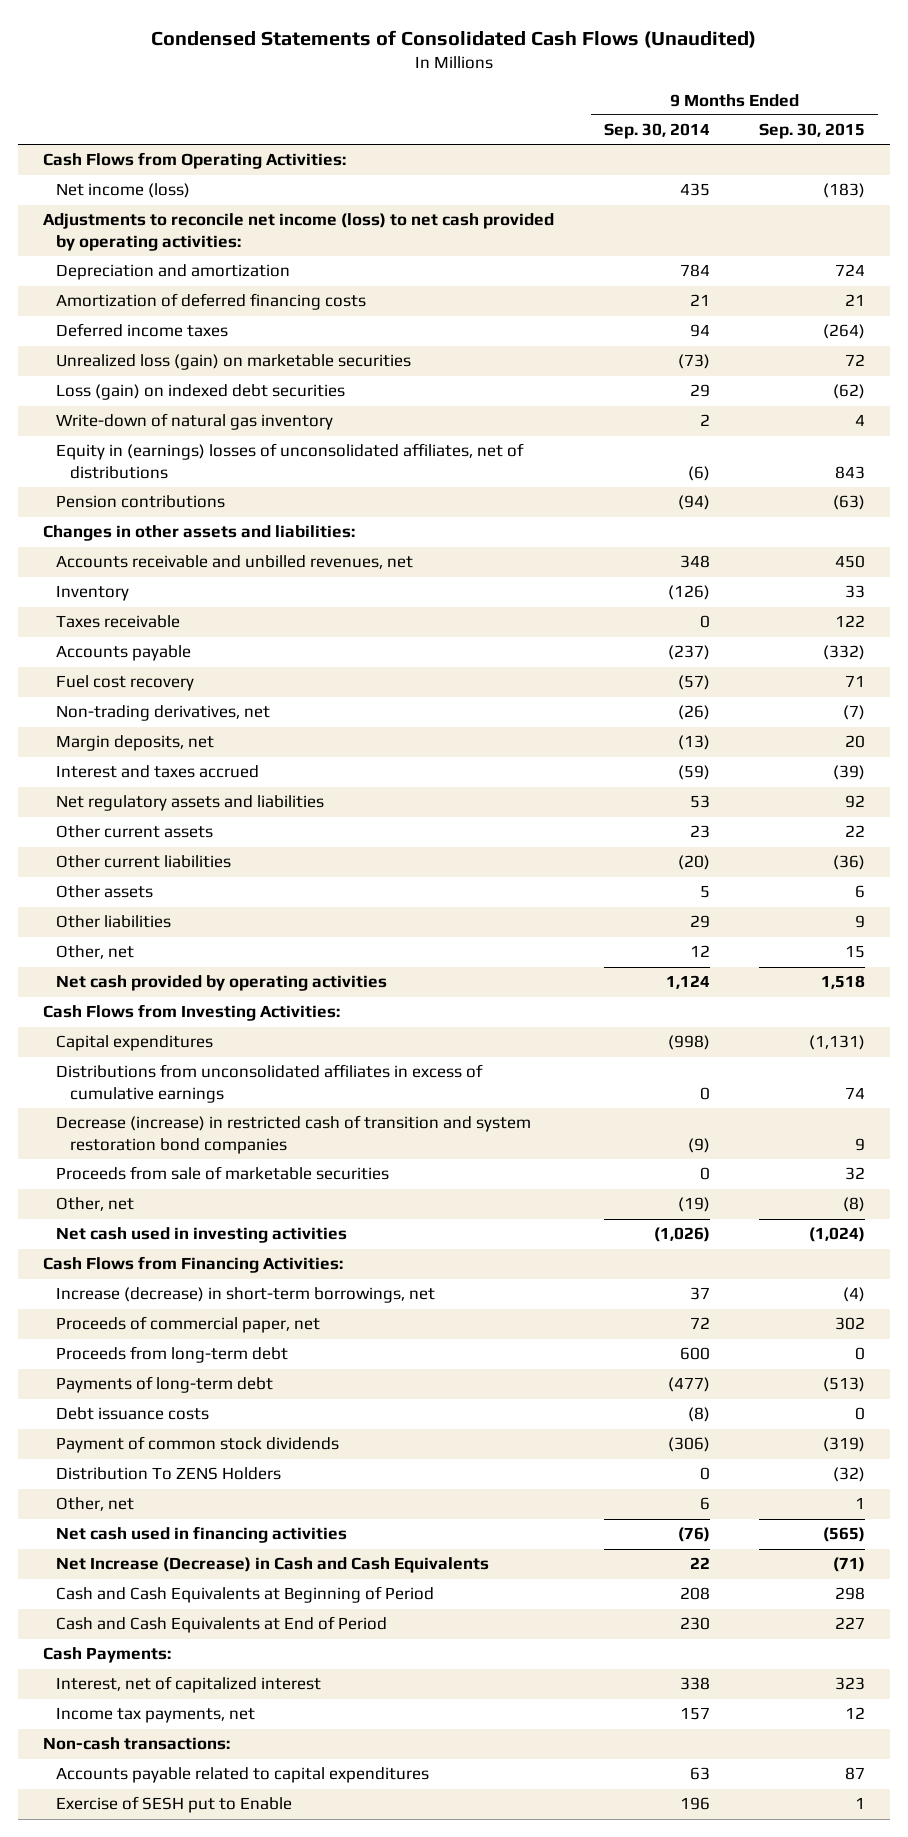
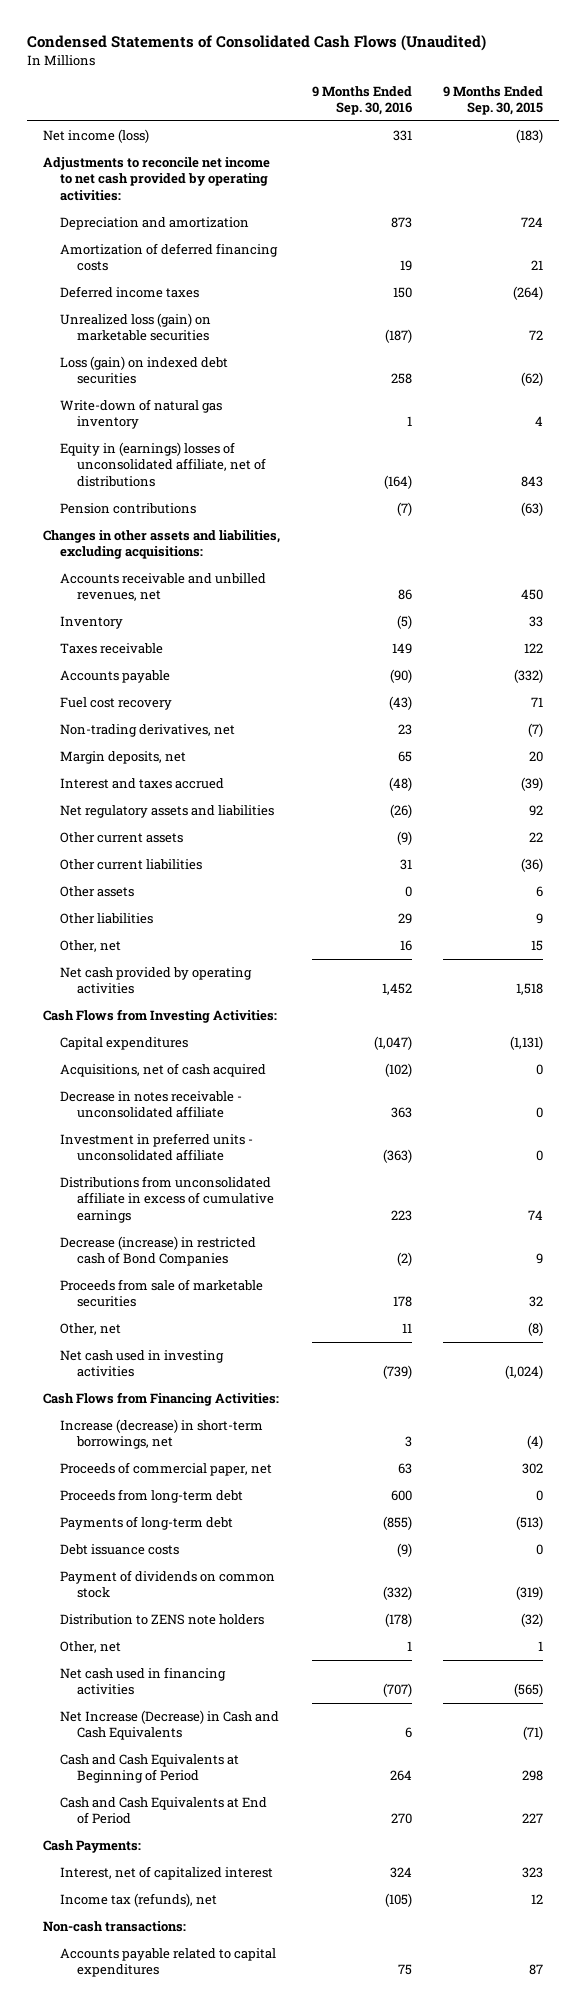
- | 9 Months Ended Sep. 30, 2014 | 9 Months Ended Sep. 30, 2015
+ | 9 Months Ended Sep. 30, 2016 | 9 Months Ended Sep. 30, 2015
- Cash Flows from Operating Activities:
- Adjustments to reconcile net income (loss) to net cash provided by operating activities:
+ Adjustments to reconcile net income to net cash provided by operating activities:
- Equity in (earnings) losses of unconsolidated affiliates, net of distributions | (6) | 843
+ Equity in (earnings) losses of unconsolidated affiliate, net of distributions | (164) | 843
- Changes in other assets and liabilities:
+ Changes in other assets and liabilities, excluding acquisitions:
- Distributions from unconsolidated affiliates in excess of cumulative earnings | 0 | 74
- Decrease (increase) in restricted cash of transition and system restoration bond companies | (9) | 9
+ Acquisitions, net of cash acquired | (102) | 0
+ Decrease in notes receivable - unconsolidated affiliate | 363 | 0
+ Investment in preferred units - unconsolidated affiliate | (363) | 0
+ Distributions from unconsolidated affiliate in excess of cumulative earnings | 223 | 74
+ Decrease (increase) in restricted cash of Bond Companies | (2) | 9
- Payment of common stock dividends | (306) | (319)
- Distribution To ZENS Holders | 0 | (32)
+ Payment of dividends on common stock | (332) | (319)
+ Distribution to ZENS note holders | (178) | (32)
- Income tax payments, net | 157 | 12
+ Income tax (refunds), net | (105) | 12
- Exercise of SESH put to Enable | 196 | 1

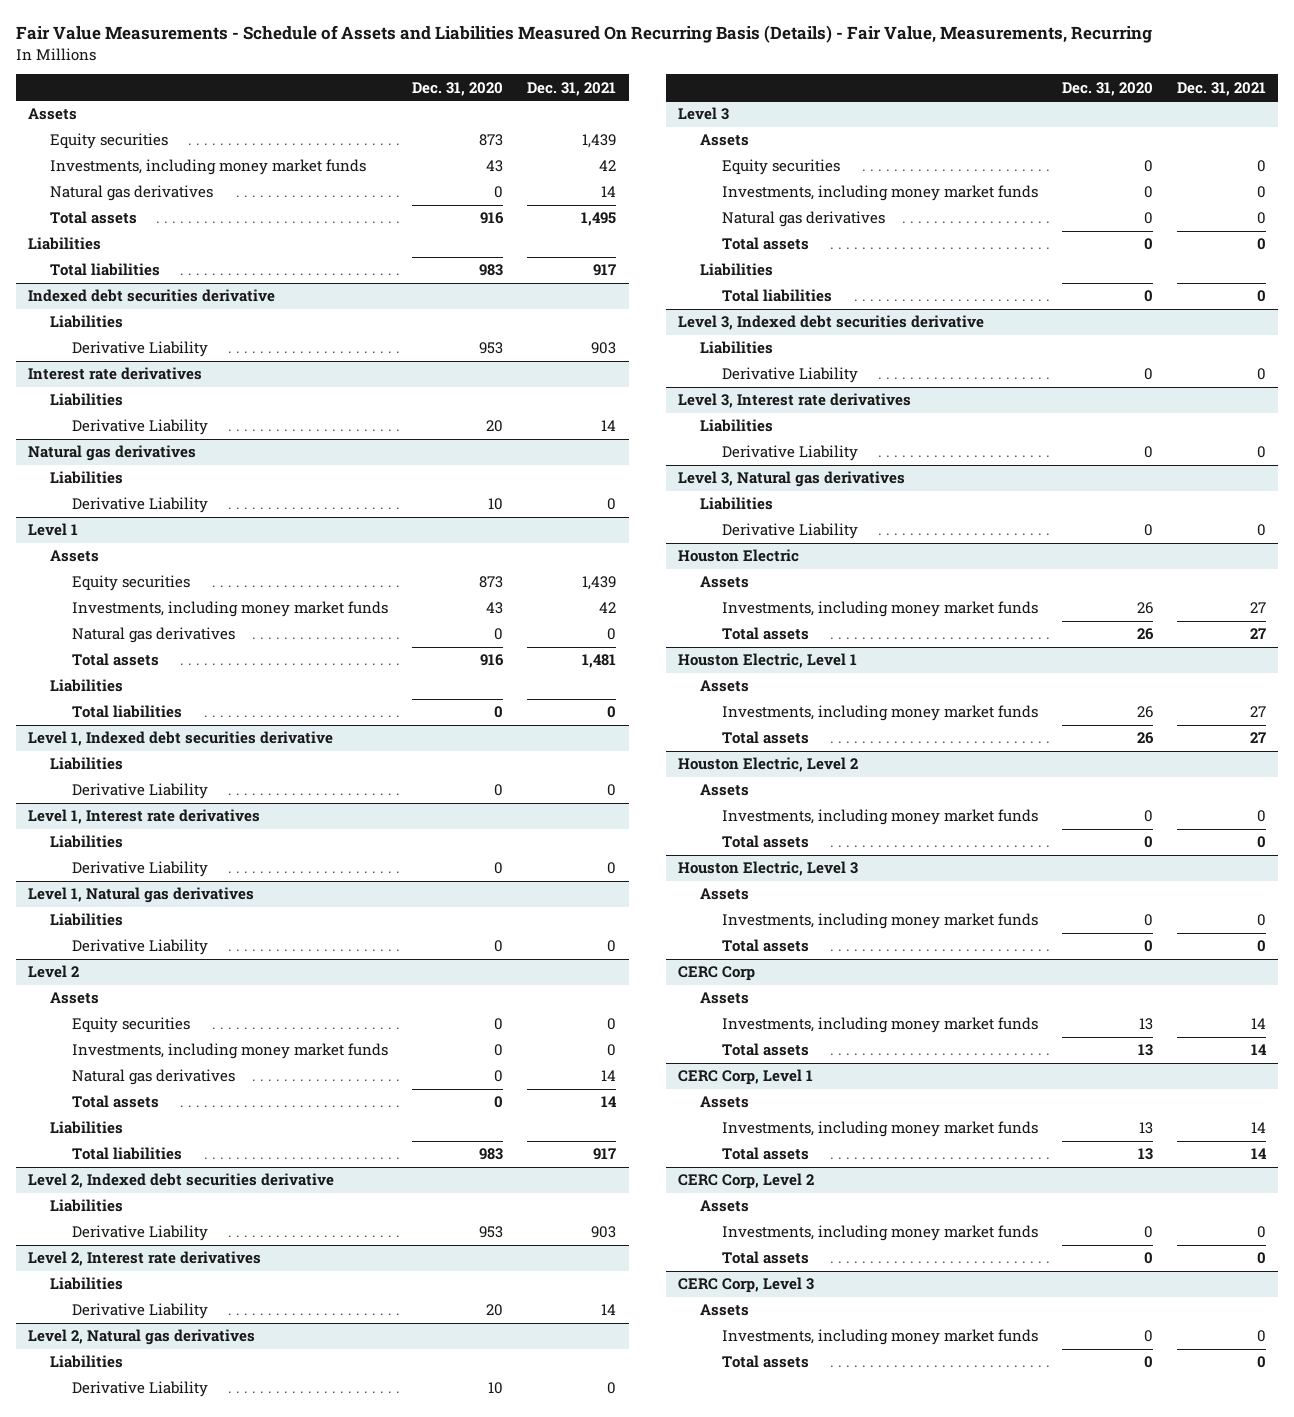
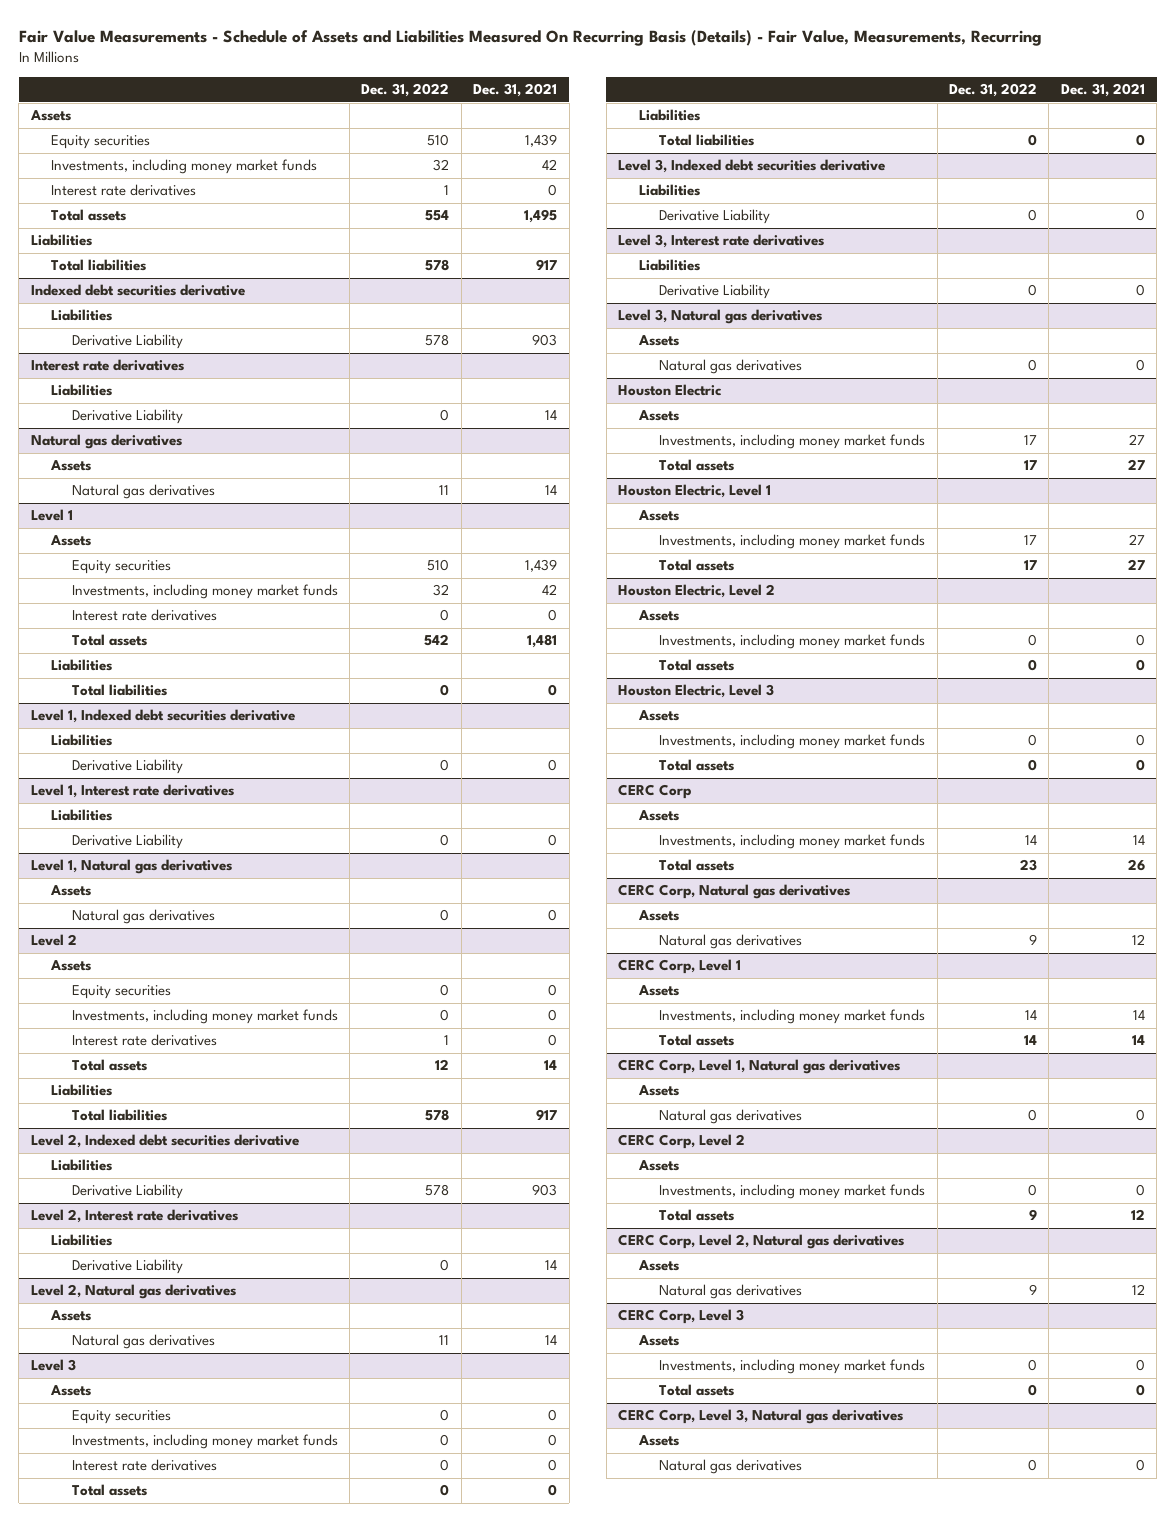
- | Dec. 31, 2020 | Dec. 31, 2021
+ | Dec. 31, 2022 | Dec. 31, 2021
- Natural gas derivatives | 0 | 14
+ Interest rate derivatives | 1 | 0
@ Natural gas derivatives
- Liabilities
- Derivative Liability | 10 | 0
+ Assets
+ Natural gas derivatives | 11 | 14
@ Level 1
- Natural gas derivatives | 0 | 0
+ Interest rate derivatives | 0 | 0
@ Level 1, Natural gas derivatives
- Liabilities
- Derivative Liability | 0 | 0
+ Assets
+ Natural gas derivatives | 0 | 0
@ Level 2
- Natural gas derivatives | 0 | 14
+ Interest rate derivatives | 1 | 0
@ Level 2, Natural gas derivatives
- Liabilities
- Derivative Liability | 10 | 0
+ Assets
+ Natural gas derivatives | 11 | 14
@ Level 3
- Natural gas derivatives | 0 | 0
+ Interest rate derivatives | 0 | 0
@ Level 3, Natural gas derivatives
- Liabilities
- Derivative Liability | 0 | 0
+ Assets
+ Natural gas derivatives | 0 | 0
@ CERC Corp
- Total assets | 13 | 14
+ Total assets | 23 | 26
+ CERC Corp, Natural gas derivatives
+ Assets
+ Natural gas derivatives | 9 | 12
+ CERC Corp, Level 1, Natural gas derivatives
+ Assets
+ Natural gas derivatives | 0 | 0
@ CERC Corp, Level 2
- Total assets | 0 | 0
+ Total assets | 9 | 12
+ CERC Corp, Level 2, Natural gas derivatives
+ Assets
+ Natural gas derivatives | 9 | 12
+ CERC Corp, Level 3, Natural gas derivatives
+ Assets
+ Natural gas derivatives | 0 | 0

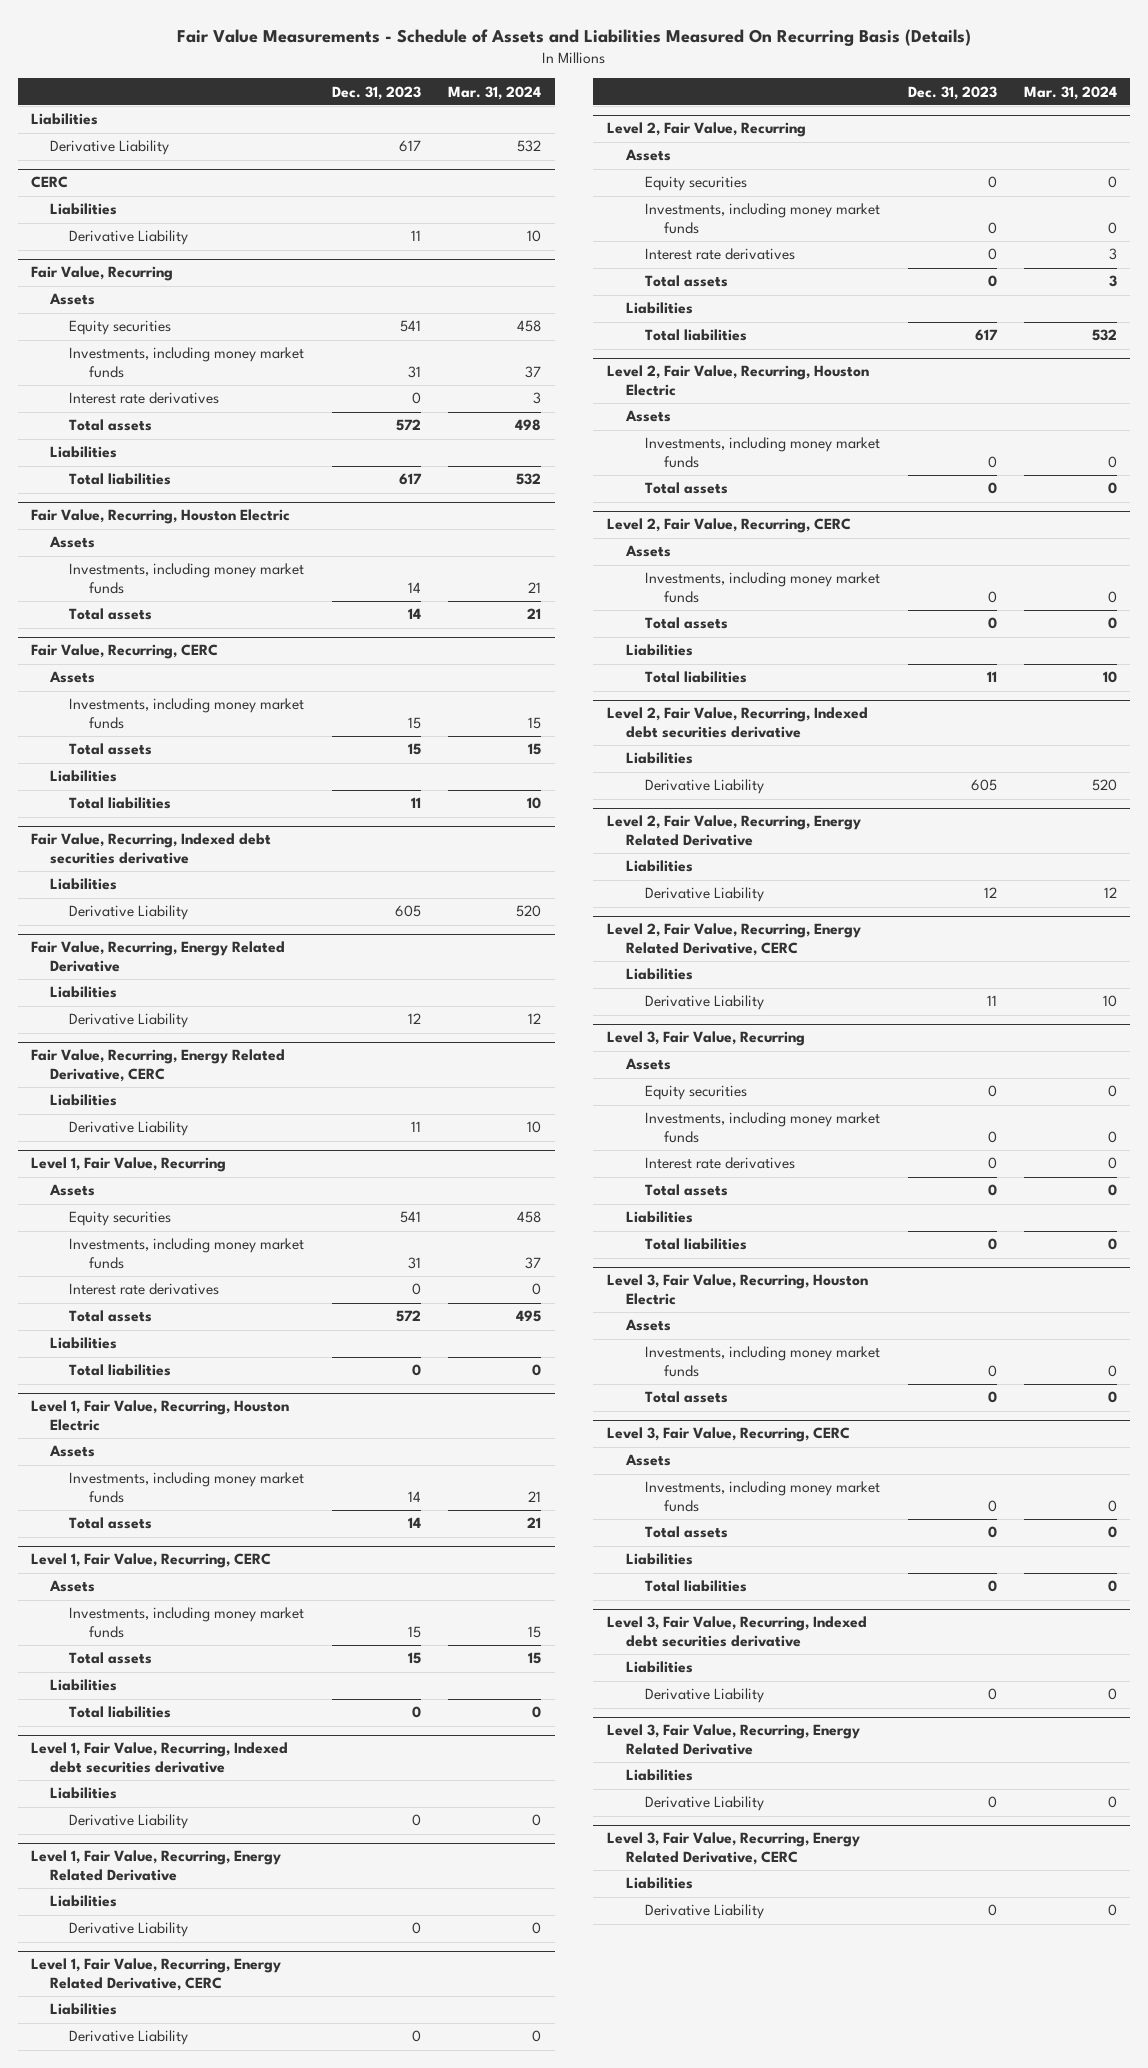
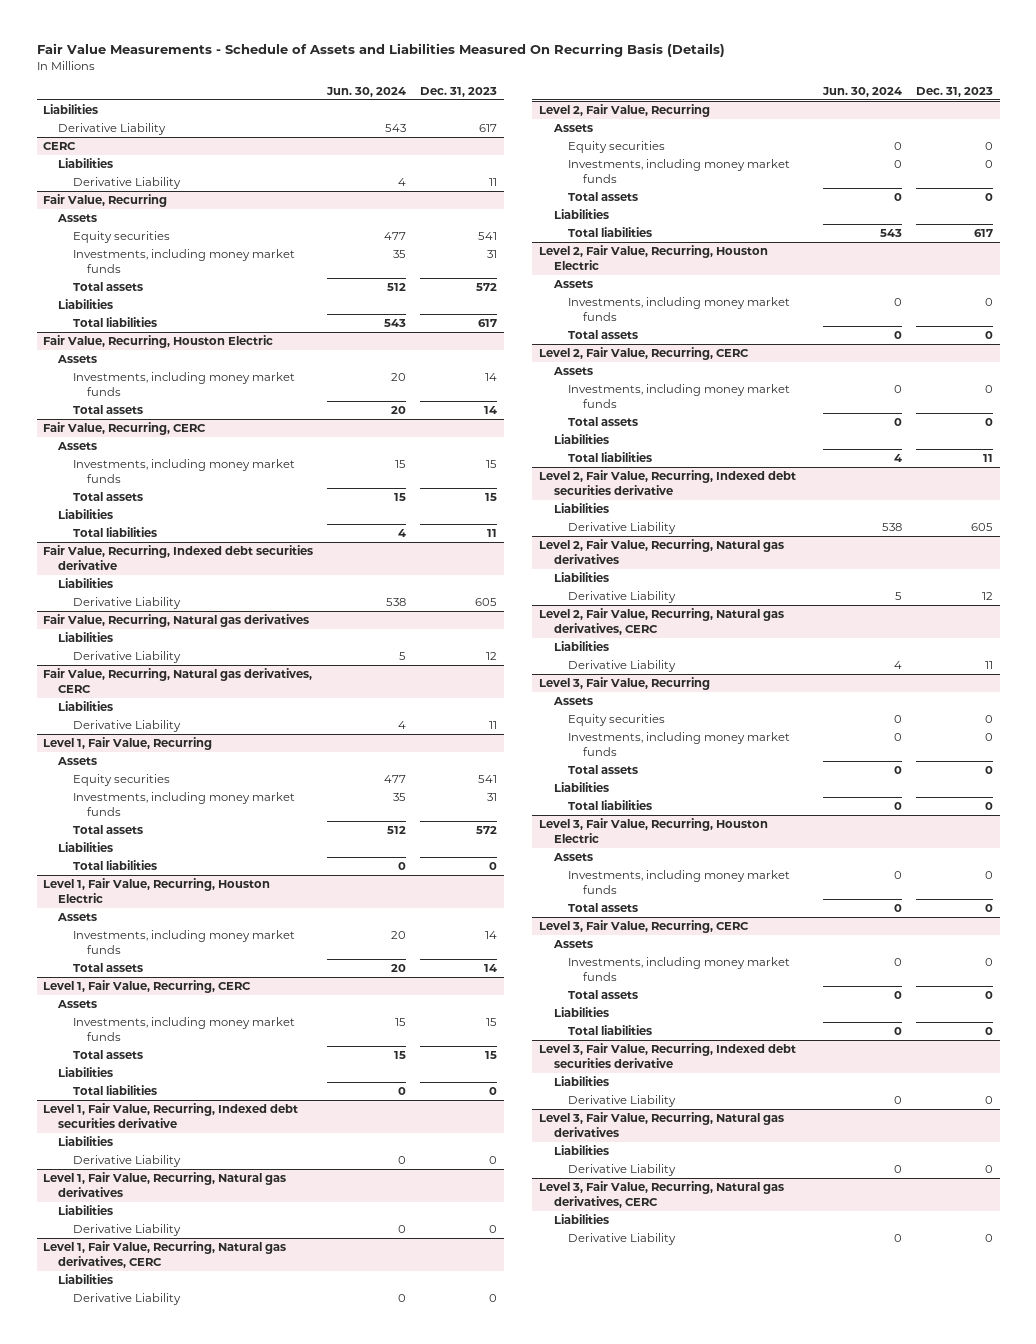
- | Dec. 31, 2023 | Mar. 31, 2024
+ | Jun. 30, 2024 | Dec. 31, 2023
@ Fair Value, Recurring
- Interest rate derivatives | 0 | 3
- Fair Value, Recurring, Energy Related Derivative
+ Fair Value, Recurring, Natural gas derivatives
- Fair Value, Recurring, Energy Related Derivative, CERC
+ Fair Value, Recurring, Natural gas derivatives, CERC
@ Level 1, Fair Value, Recurring
- Interest rate derivatives | 0 | 0
- Level 1, Fair Value, Recurring, Energy Related Derivative
+ Level 1, Fair Value, Recurring, Natural gas derivatives
- Level 1, Fair Value, Recurring, Energy Related Derivative, CERC
+ Level 1, Fair Value, Recurring, Natural gas derivatives, CERC
@ Level 2, Fair Value, Recurring
- Interest rate derivatives | 0 | 3
- Level 2, Fair Value, Recurring, Energy Related Derivative
+ Level 2, Fair Value, Recurring, Natural gas derivatives
- Level 2, Fair Value, Recurring, Energy Related Derivative, CERC
+ Level 2, Fair Value, Recurring, Natural gas derivatives, CERC
@ Level 3, Fair Value, Recurring
- Interest rate derivatives | 0 | 0
- Level 3, Fair Value, Recurring, Energy Related Derivative
+ Level 3, Fair Value, Recurring, Natural gas derivatives
- Level 3, Fair Value, Recurring, Energy Related Derivative, CERC
+ Level 3, Fair Value, Recurring, Natural gas derivatives, CERC

